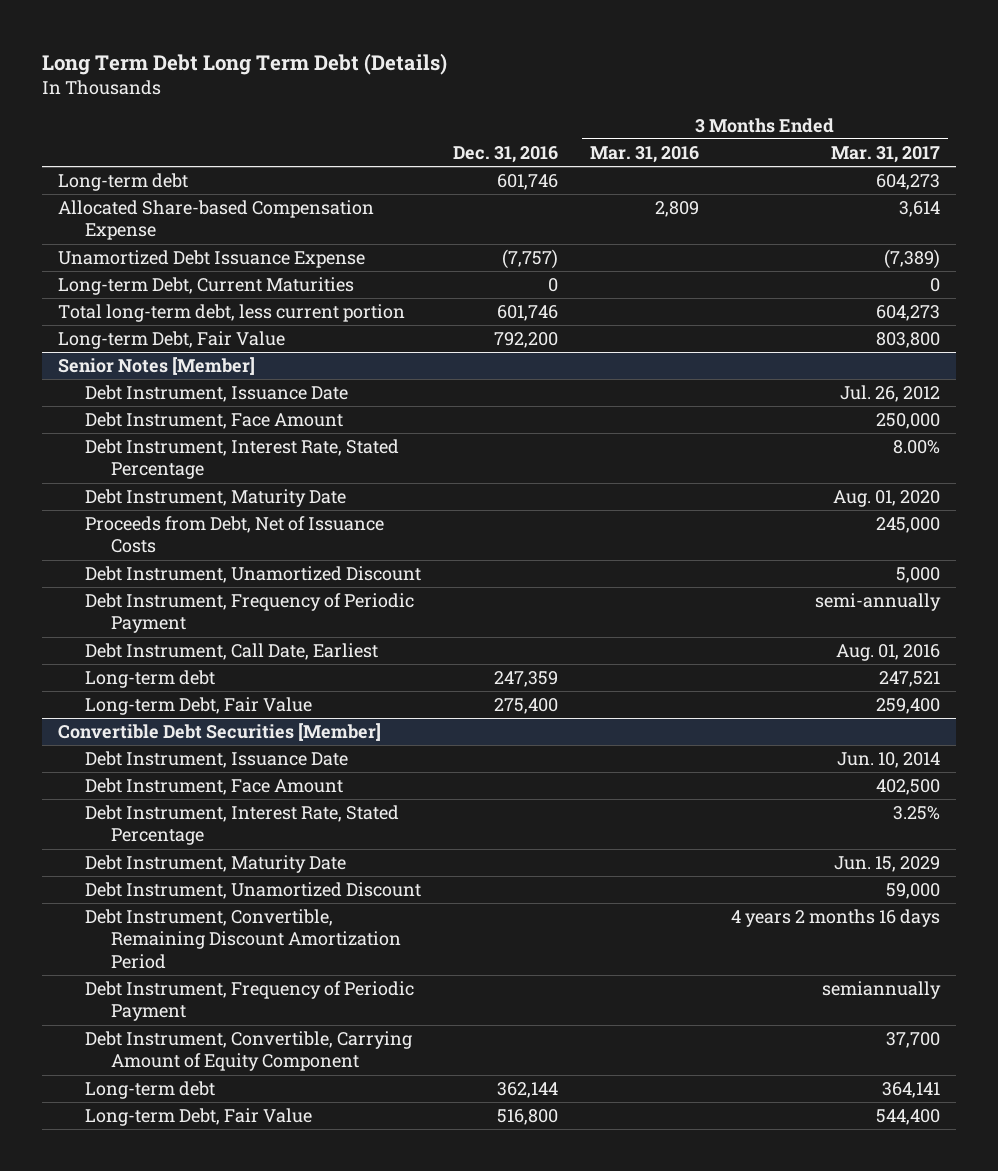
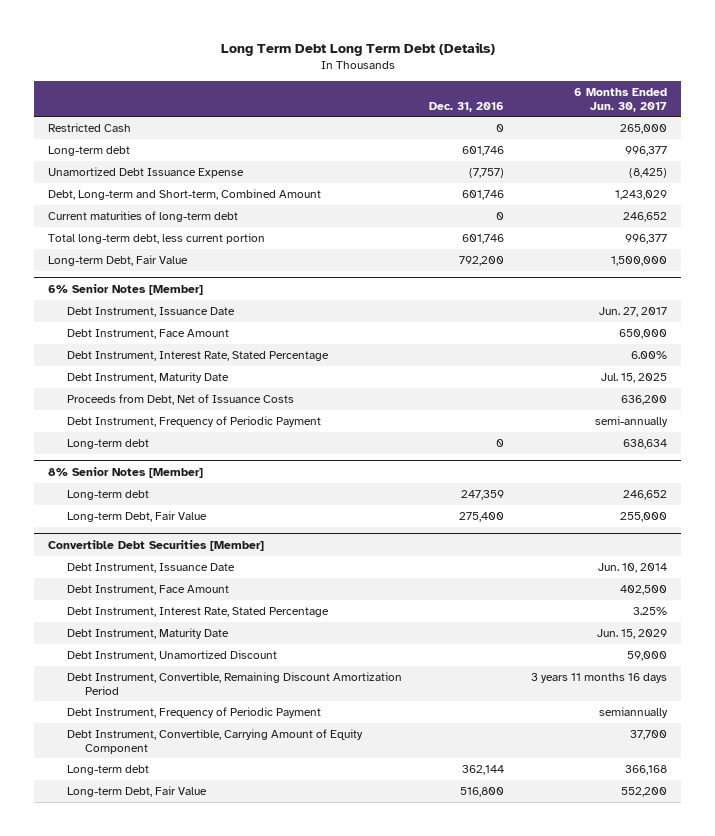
- | Dec. 31, 2016 | 3 Months Ended Mar. 31, 2016 | 3 Months Ended Mar. 31, 2017
+ | Dec. 31, 2016 | 6 Months Ended Jun. 30, 2017
+ Restricted Cash | 0 | 265,000
- Allocated Share-based Compensation Expense | | 2,809 | 3,614
- Long-term Debt, Current Maturities | 0 | | 0
+ Debt, Long-term and Short-term, Combined Amount | 601,746 | 1,243,029
+ Current maturities of long-term debt | 0 | 246,652
- Senior Notes [Member]
- Debt Instrument, Issuance Date | | | Jul. 26, 2012
- Debt Instrument, Face Amount | | | 250,000
- Debt Instrument, Interest Rate, Stated Percentage | | | 8.00%
- Debt Instrument, Maturity Date | | | Aug. 01, 2020
- Proceeds from Debt, Net of Issuance Costs | | | 245,000
- Debt Instrument, Unamortized Discount | | | 5,000
- Debt Instrument, Frequency of Periodic Payment | | | semi-annually
- Debt Instrument, Call Date, Earliest | | | Aug. 01, 2016
+ 6% Senior Notes [Member]
+ Debt Instrument, Issuance Date | | Jun. 27, 2017
+ Debt Instrument, Face Amount | | 650,000
+ Debt Instrument, Interest Rate, Stated Percentage | | 6.00%
+ Debt Instrument, Maturity Date | | Jul. 15, 2025
+ Proceeds from Debt, Net of Issuance Costs | | 636,200
+ Debt Instrument, Frequency of Periodic Payment | | semi-annually
+ Long-term debt | 0 | 638,634
+ 8% Senior Notes [Member]

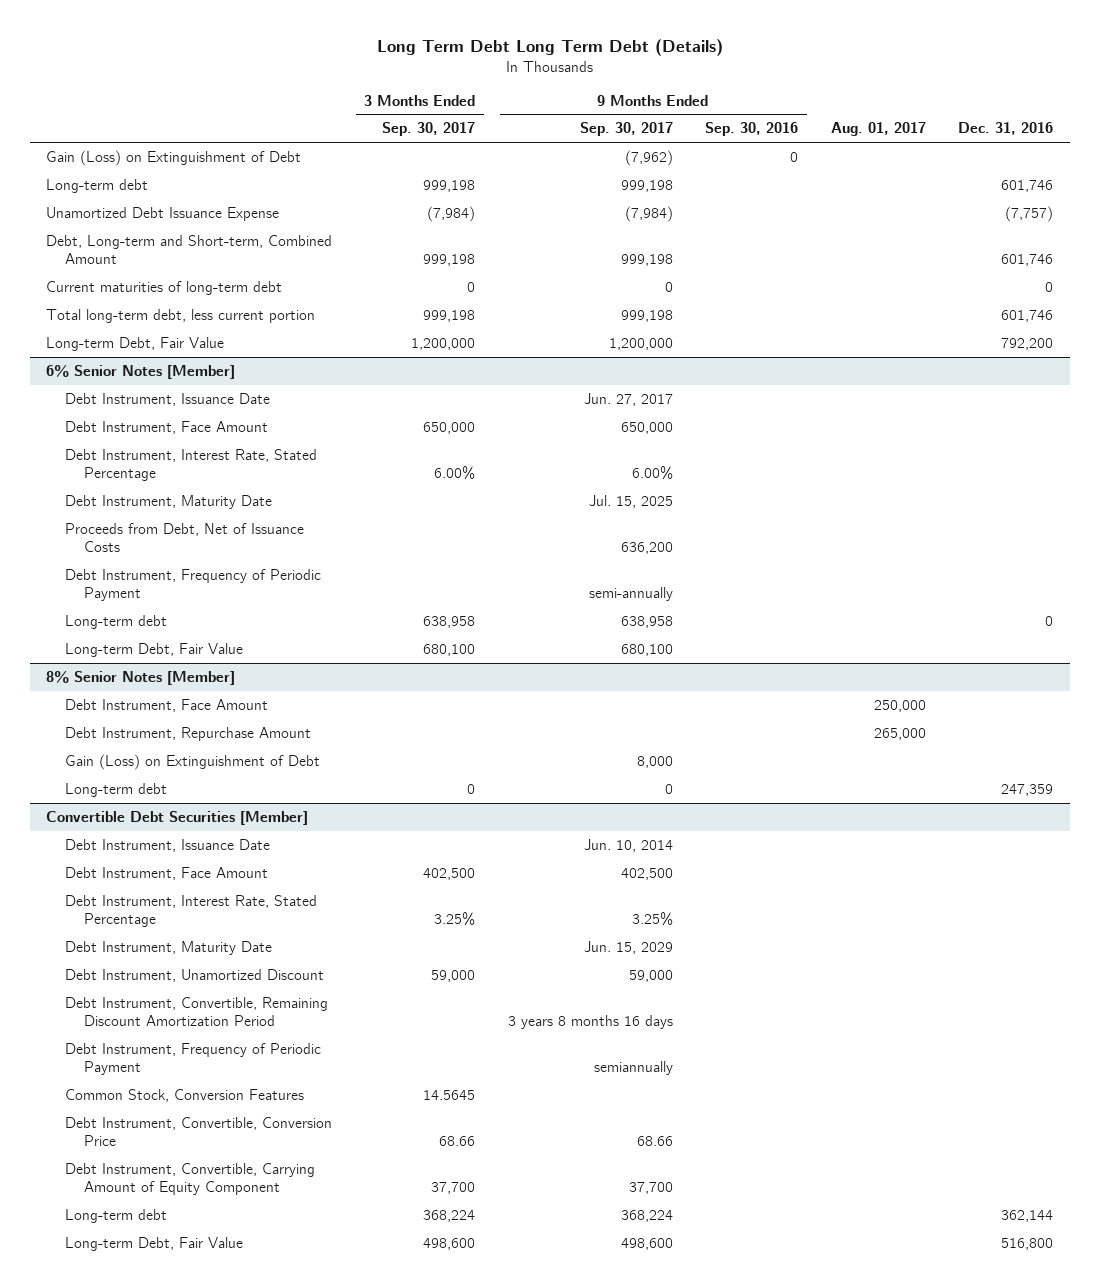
- | Dec. 31, 2016 | 6 Months Ended Jun. 30, 2017
+ | 3 Months Ended Sep. 30, 2017 | 9 Months Ended Sep. 30, 2017 | 9 Months Ended Sep. 30, 2016 | Aug. 01, 2017 | Dec. 31, 2016
- Restricted Cash | 0 | 265,000
+ Gain (Loss) on Extinguishment of Debt | | (7,962) | 0 | |
@ 6% Senior Notes [Member]
+ Long-term Debt, Fair Value | 680,100 | 680,100 | | |
@ 8% Senior Notes [Member]
+ Debt Instrument, Face Amount | | | | 250,000 |
+ Debt Instrument, Repurchase Amount | | | | 265,000 |
+ Gain (Loss) on Extinguishment of Debt | | 8,000 | | |
- Long-term Debt, Fair Value | 275,400 | 255,000
@ Convertible Debt Securities [Member]
+ Common Stock, Conversion Features | 14.5645 | | | |
+ Debt Instrument, Convertible, Conversion Price | 68.66 | 68.66 | | |

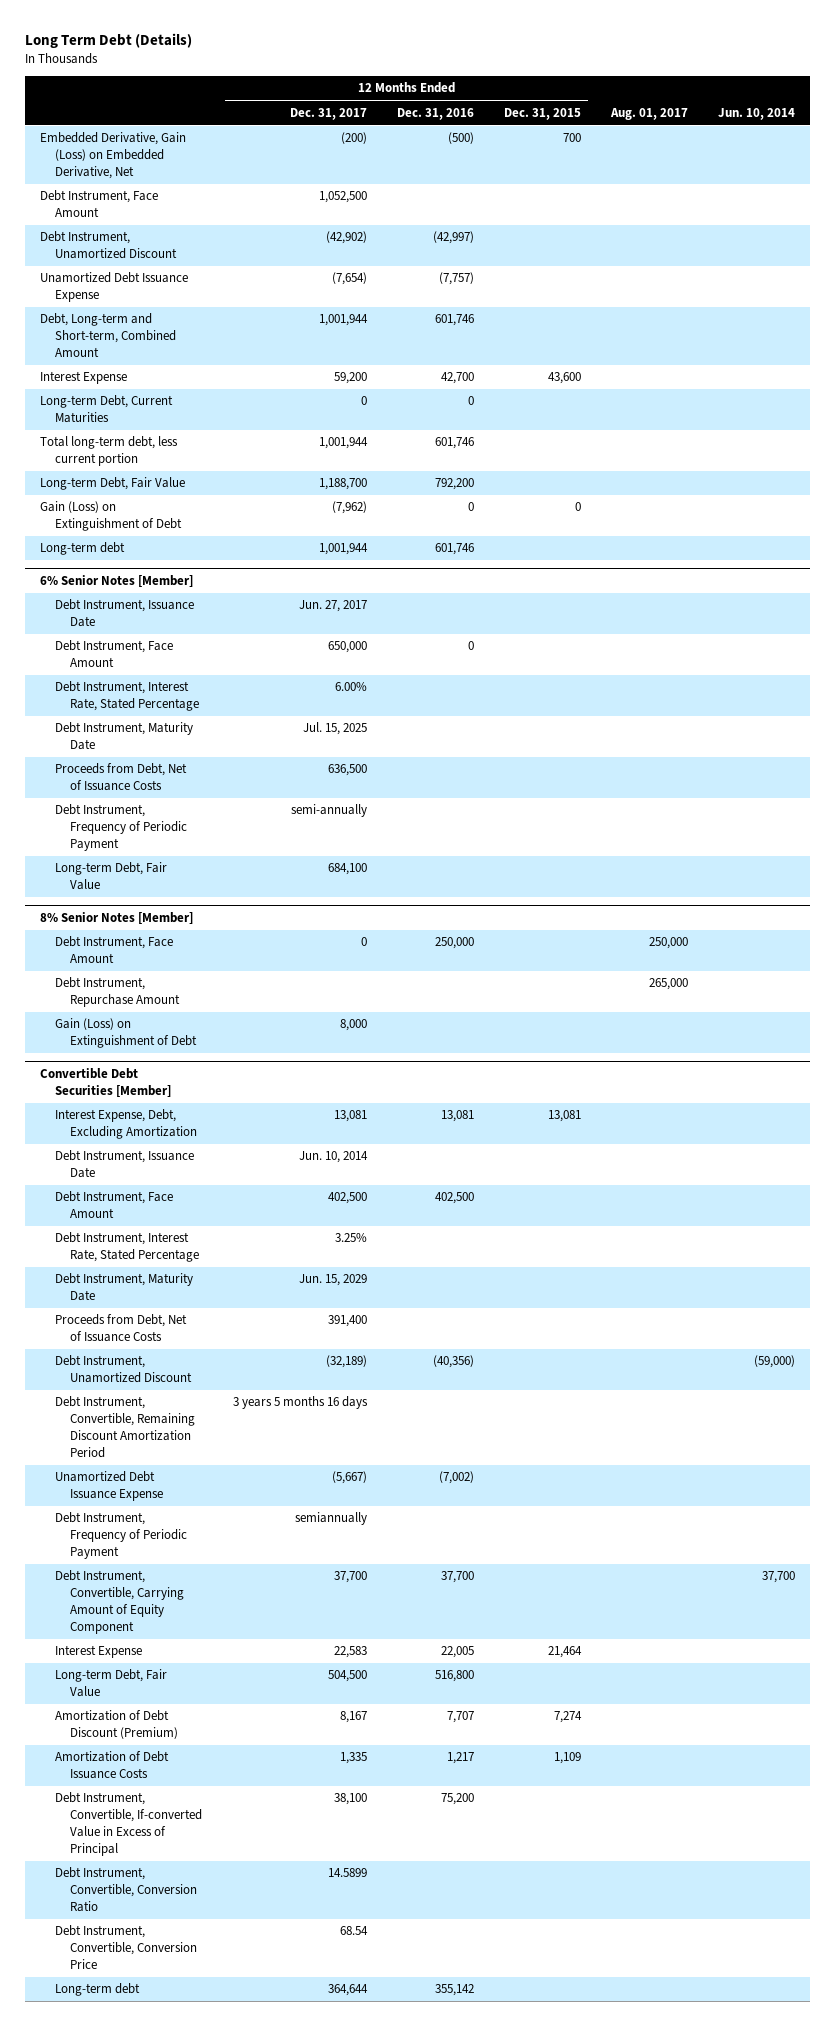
- Long Term Debt Long Term Debt (Details)
+ Long Term Debt (Details)
- | 3 Months Ended Sep. 30, 2017 | 9 Months Ended Sep. 30, 2017 | 9 Months Ended Sep. 30, 2016 | Aug. 01, 2017 | Dec. 31, 2016
+ | 12 Months Ended Dec. 31, 2017 | 12 Months Ended Dec. 31, 2016 | 12 Months Ended Dec. 31, 2015 | Aug. 01, 2017 | Jun. 10, 2014
+ Embedded Derivative, Gain (Loss) on Embedded Derivative, Net | (200) | (500) | 700 | |
+ Debt Instrument, Face Amount | 1,052,500 | | | |
+ Debt Instrument, Unamortized Discount | (42,902) | (42,997) | | |
- Current maturities of long-term debt | 0 | 0 | | | 0
+ Interest Expense | 59,200 | 42,700 | 43,600 | |
+ Long-term Debt, Current Maturities | 0 | 0 | | |
moved down: Gain (Loss) on Extinguishment of Debt | (7,962) | 0 | 0 | |
moved down: Long-term debt | 1,001,944 | 601,746 | | |
@ 6% Senior Notes [Member]
- Long-term debt | 638,958 | 638,958 | | | 0
@ 8% Senior Notes [Member]
- Long-term debt | 0 | 0 | | | 247,359
@ Convertible Debt Securities [Member]
+ Interest Expense, Debt, Excluding Amortization | 13,081 | 13,081 | 13,081 | |
+ Proceeds from Debt, Net of Issuance Costs | 391,400 | | | |
+ Unamortized Debt Issuance Expense | (5,667) | (7,002) | | |
- Common Stock, Conversion Features | 14.5645 | | | |
+ Interest Expense | 22,583 | 22,005 | 21,464 | |
+ Amortization of Debt Discount (Premium) | 8,167 | 7,707 | 7,274 | |
+ Amortization of Debt Issuance Costs | 1,335 | 1,217 | 1,109 | |
+ Debt Instrument, Convertible, If-converted Value in Excess of Principal | 38,100 | 75,200 | | |
+ Debt Instrument, Convertible, Conversion Ratio | 14.5899 | | | |
moved down: Debt Instrument, Convertible, Conversion Price | 68.54 | | | |
moved down: Long-term debt | 364,644 | 355,142 | | |

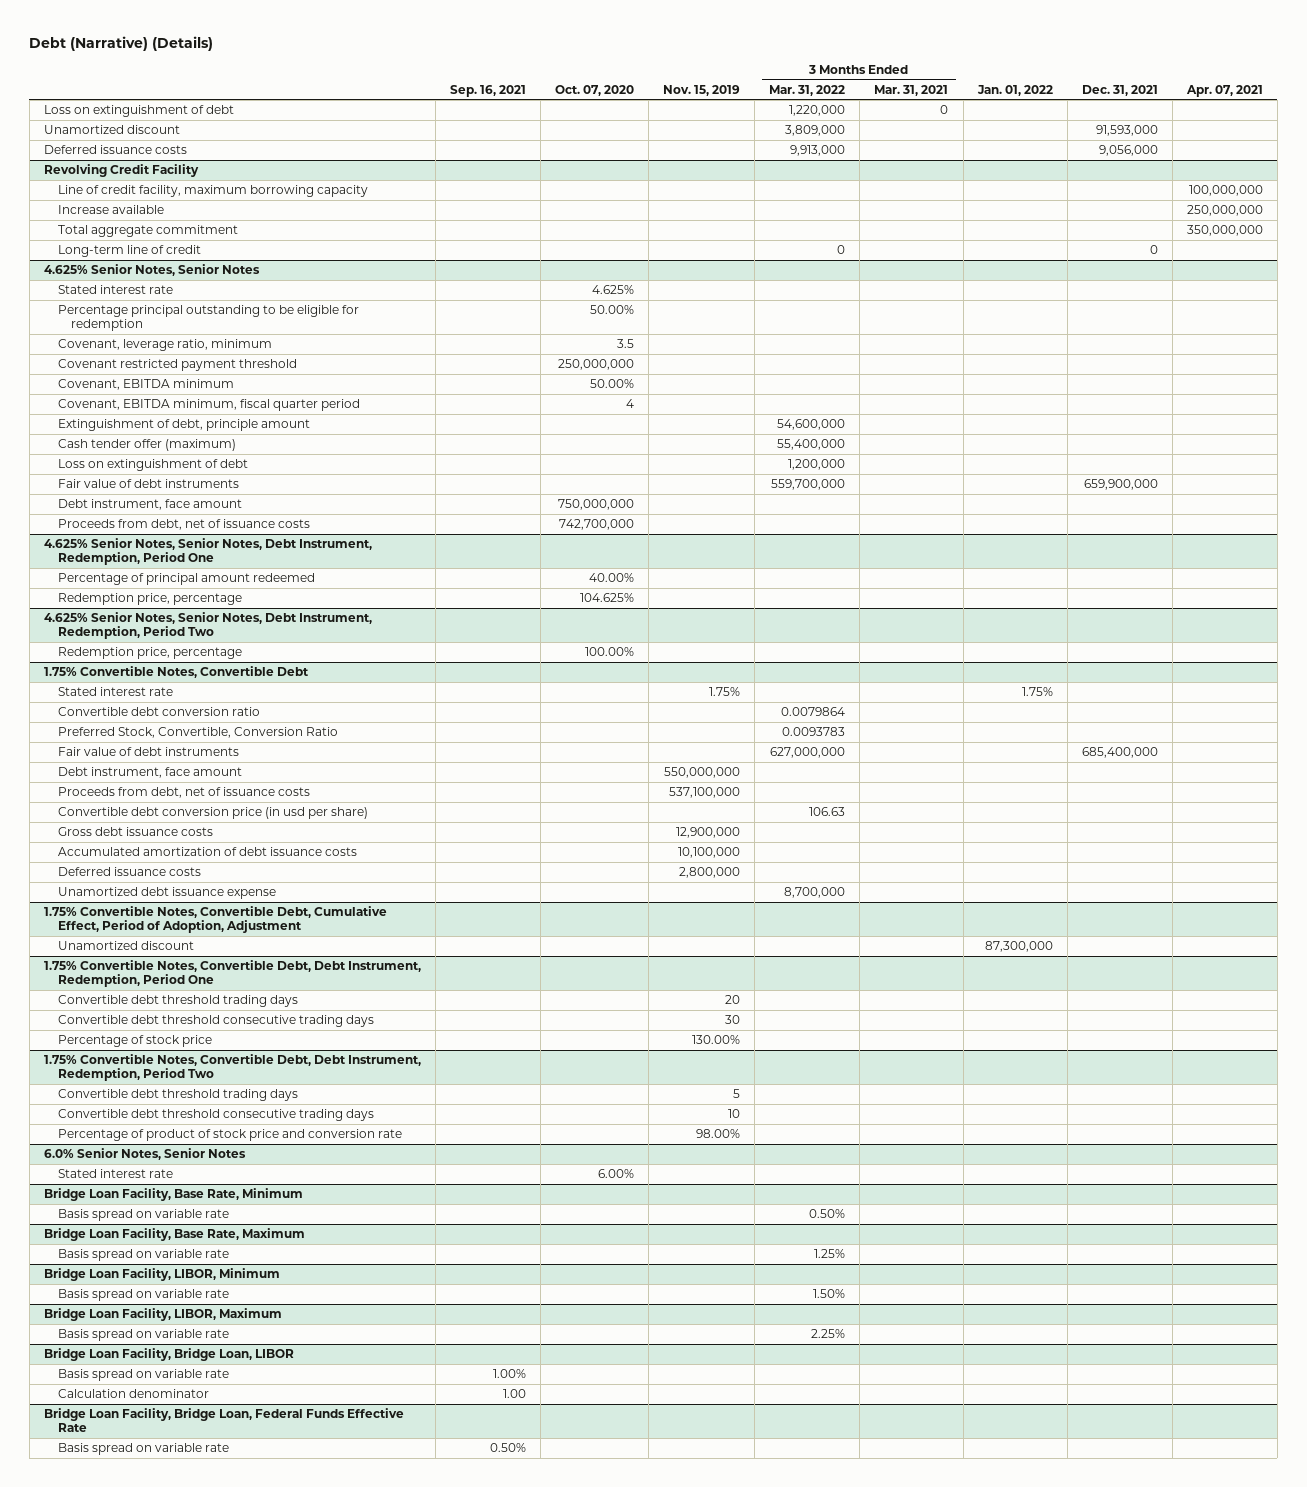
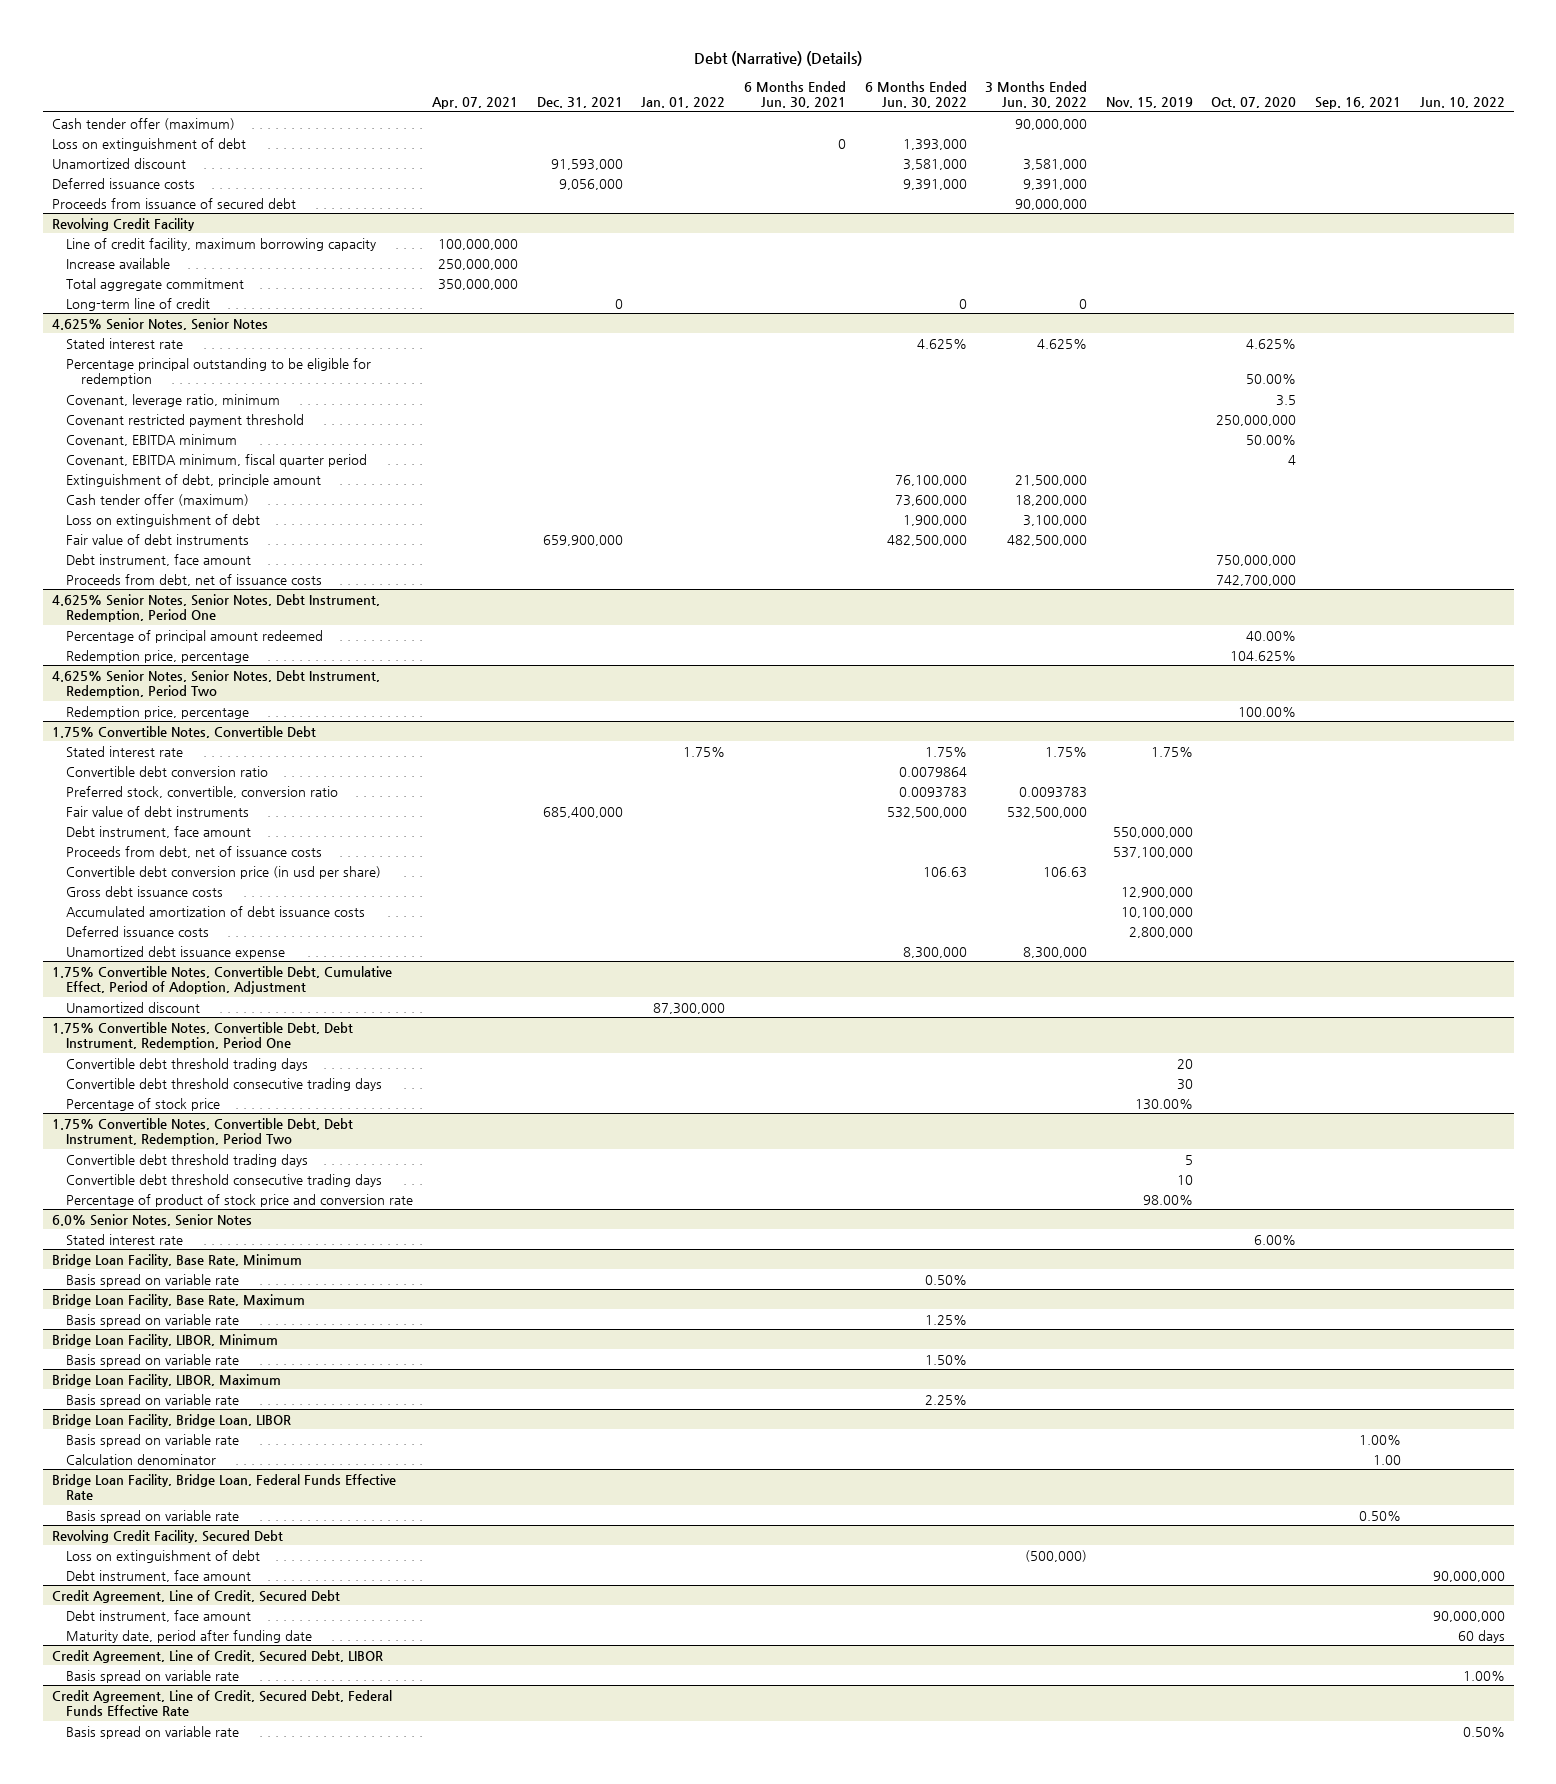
- | Sep. 16, 2021 | Oct. 07, 2020 | Nov. 15, 2019 | 3 Months Ended Mar. 31, 2022 | 3 Months Ended Mar. 31, 2021 | Jan. 01, 2022 | Dec. 31, 2021 | Apr. 07, 2021
+ | Apr. 07, 2021 | Dec. 31, 2021 | Jan. 01, 2022 | 6 Months Ended Jun. 30, 2021 | 6 Months Ended Jun. 30, 2022 | 3 Months Ended Jun. 30, 2022 | Nov. 15, 2019 | Oct. 07, 2020 | Sep. 16, 2021 | Jun. 10, 2022
+ Cash tender offer (maximum) | | | | | | 90,000,000 | | | |
+ Proceeds from issuance of secured debt | | | | | | 90,000,000 | | | |
@ 1.75% Convertible Notes, Convertible Debt
- Preferred Stock, Convertible, Conversion Ratio | | | | 0.0093783 | | | |
+ Preferred stock, convertible, conversion ratio | | | | | 0.0093783 | 0.0093783 | | | |
+ Revolving Credit Facility, Secured Debt
+ Loss on extinguishment of debt | | | | | | (500,000) | | | |
+ Debt instrument, face amount | | | | | | | | | | 90,000,000
+ Credit Agreement, Line of Credit, Secured Debt
+ Debt instrument, face amount | | | | | | | | | | 90,000,000
+ Maturity date, period after funding date | | | | | | | | | | 60 days
+ Credit Agreement, Line of Credit, Secured Debt, LIBOR
+ Basis spread on variable rate | | | | | | | | | | 1.00%
+ Credit Agreement, Line of Credit, Secured Debt, Federal Funds Effective Rate
+ Basis spread on variable rate | | | | | | | | | | 0.50%

